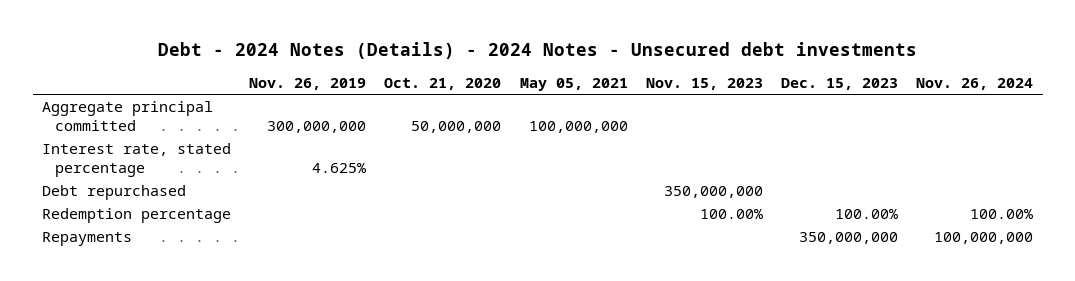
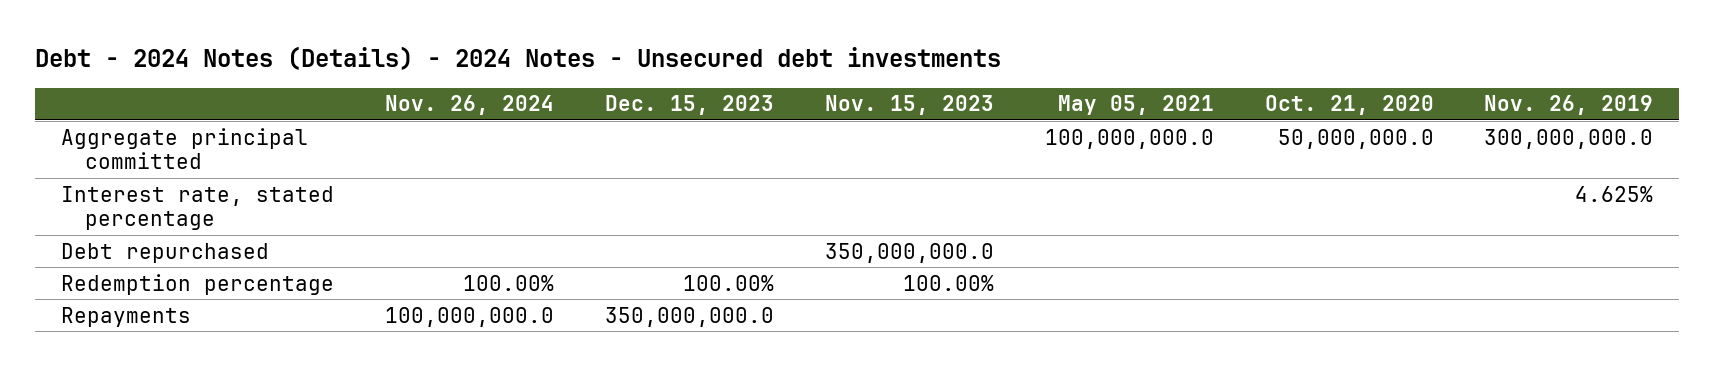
- | Nov. 26, 2019 | Oct. 21, 2020 | May 05, 2021 | Nov. 15, 2023 | Dec. 15, 2023 | Nov. 26, 2024
+ | Nov. 26, 2024 | Dec. 15, 2023 | Nov. 15, 2023 | May 05, 2021 | Oct. 21, 2020 | Nov. 26, 2019
- Aggregate principal committed | 300,000,000 | 50,000,000 | 100,000,000 | | |
+ Aggregate principal committed | | | | 100,000,000.0 | 50,000,000.0 | 300,000,000.0
- Debt repurchased | | | | 350,000,000 | |
+ Debt repurchased | | | 350,000,000.0 | | |
- Repayments | | | | | 350,000,000 | 100,000,000
+ Repayments | 100,000,000.0 | 350,000,000.0 | | | |

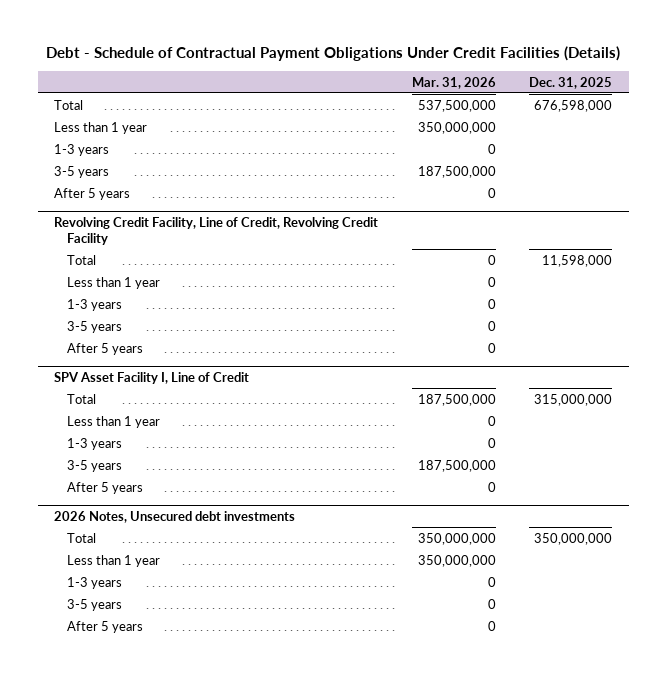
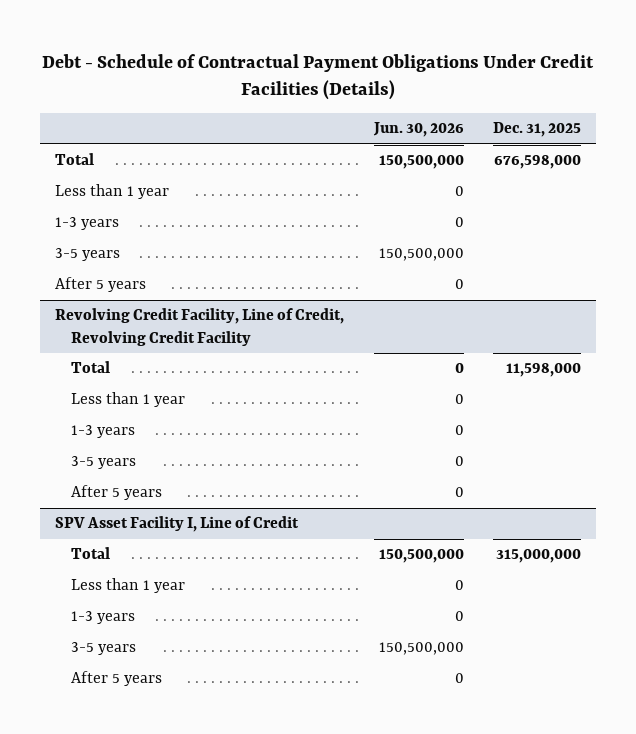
- | Mar. 31, 2026 | Dec. 31, 2025
+ | Jun. 30, 2026 | Dec. 31, 2025
- 2026 Notes, Unsecured debt investments
- Total | 350,000,000 | 350,000,000
- Less than 1 year | 350,000,000 |
- 1-3 years | 0 |
- 3-5 years | 0 |
- After 5 years | 0 |

